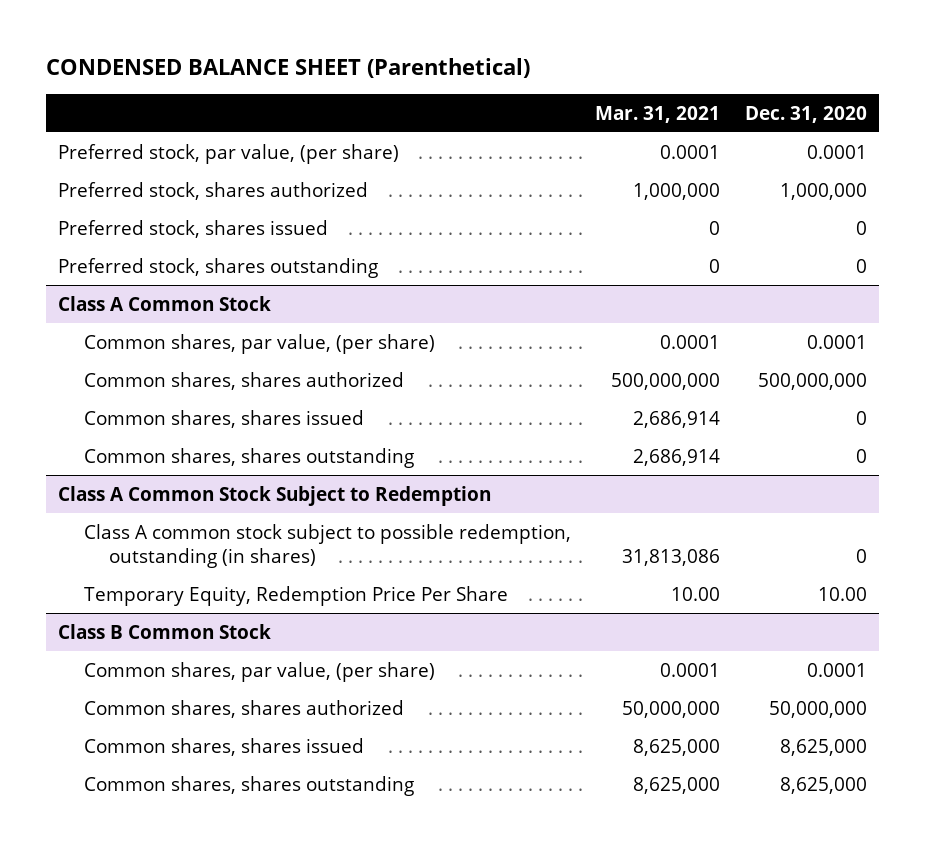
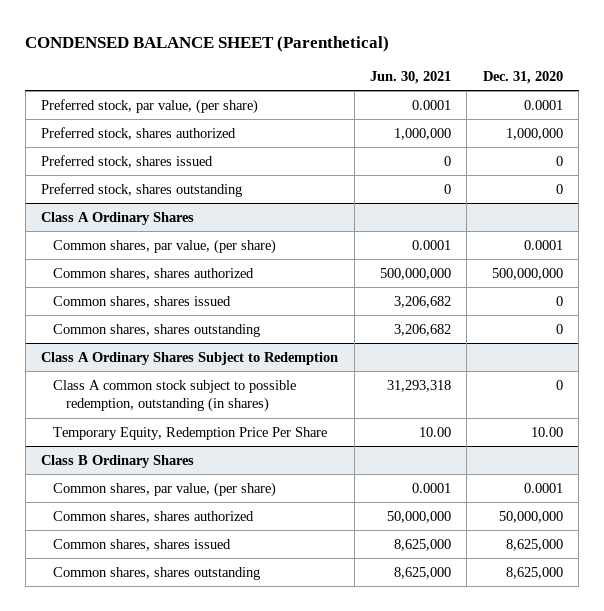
- | Mar. 31, 2021 | Dec. 31, 2020
+ | Jun. 30, 2021 | Dec. 31, 2020
- Class A Common Stock
+ Class A Ordinary Shares
- Class A Common Stock Subject to Redemption
+ Class A Ordinary Shares Subject to Redemption
- Class B Common Stock
+ Class B Ordinary Shares

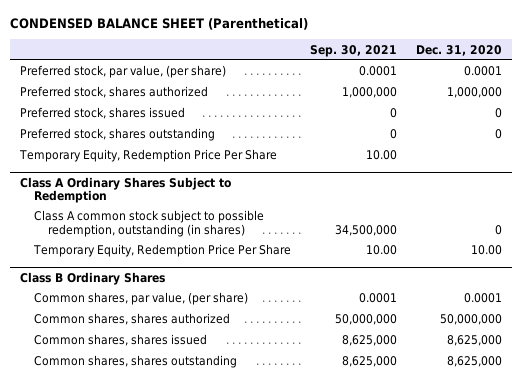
- | Jun. 30, 2021 | Dec. 31, 2020
+ | Sep. 30, 2021 | Dec. 31, 2020
- Class A Ordinary Shares
- Common shares, par value, (per share) | 0.0001 | 0.0001
- Common shares, shares authorized | 500,000,000 | 500,000,000
- Common shares, shares issued | 3,206,682 | 0
- Common shares, shares outstanding | 3,206,682 | 0
+ Temporary Equity, Redemption Price Per Share | 10.00 |

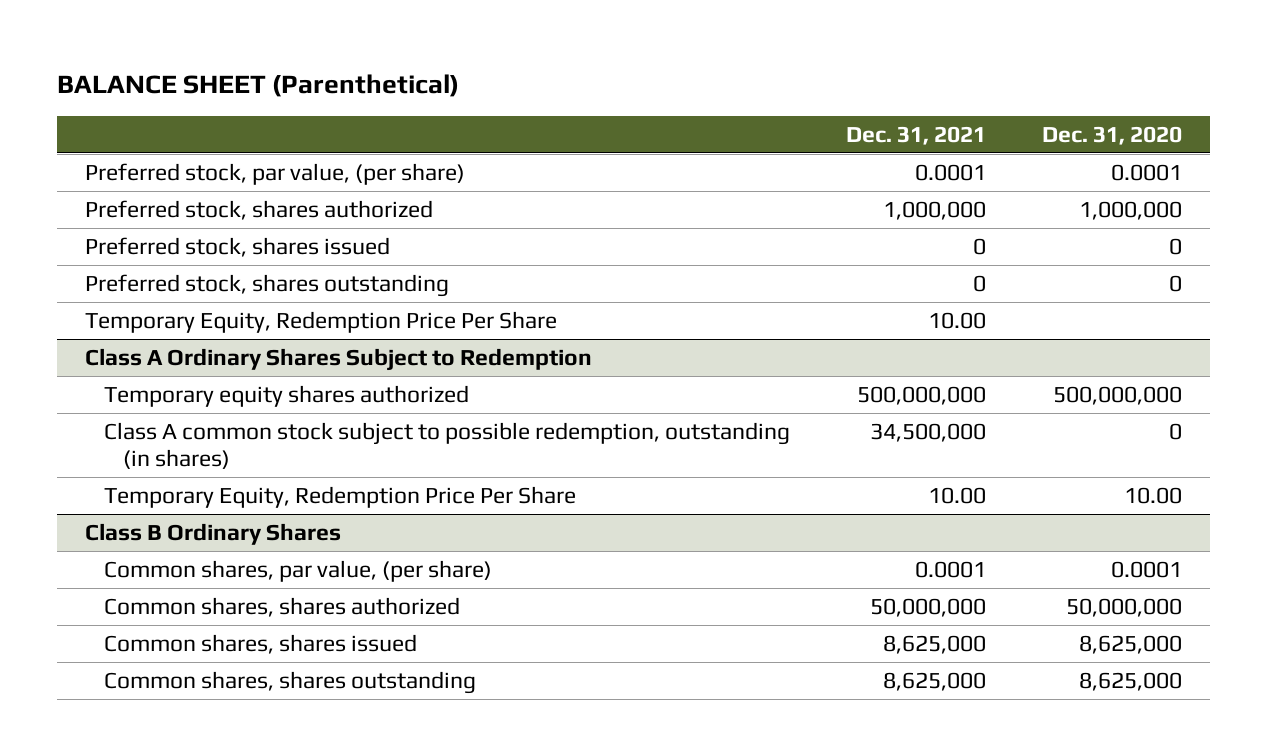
- CONDENSED BALANCE SHEET (Parenthetical)
+ BALANCE SHEET (Parenthetical)
- | Sep. 30, 2021 | Dec. 31, 2020
+ | Dec. 31, 2021 | Dec. 31, 2020
@ Class A Ordinary Shares Subject to Redemption
+ Temporary equity shares authorized | 500,000,000 | 500,000,000

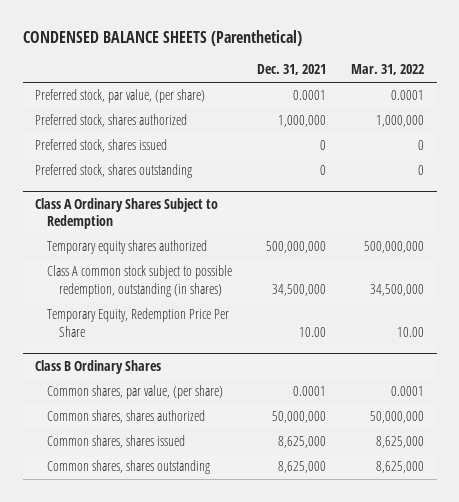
- BALANCE SHEET (Parenthetical)
+ CONDENSED BALANCE SHEETS (Parenthetical)
- | Dec. 31, 2021 | Dec. 31, 2020
+ | Dec. 31, 2021 | Mar. 31, 2022
- Temporary Equity, Redemption Price Per Share | 10.00 |

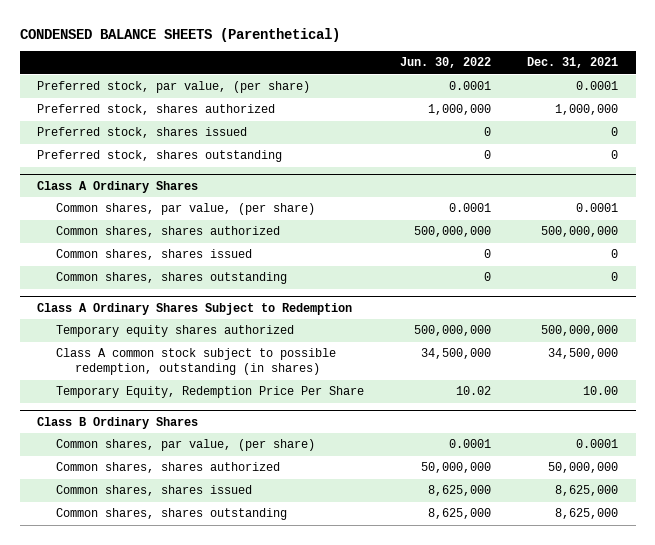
- | Dec. 31, 2021 | Mar. 31, 2022
+ | Jun. 30, 2022 | Dec. 31, 2021
+ Class A Ordinary Shares
+ Common shares, par value, (per share) | 0.0001 | 0.0001
+ Common shares, shares authorized | 500,000,000 | 500,000,000
+ Common shares, shares issued | 0 | 0
+ Common shares, shares outstanding | 0 | 0

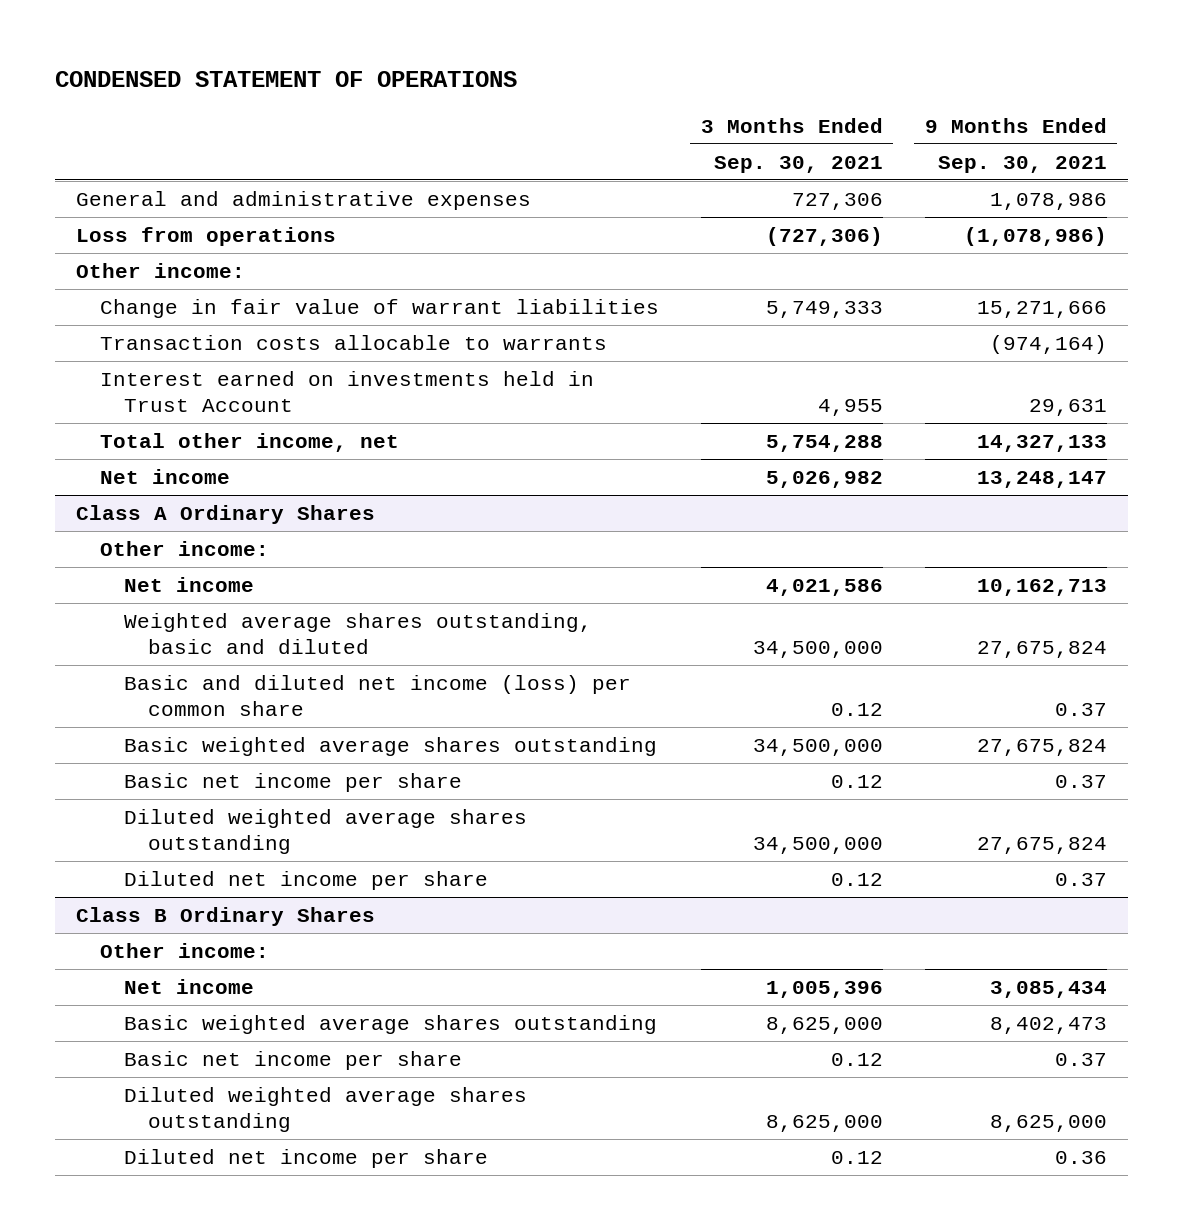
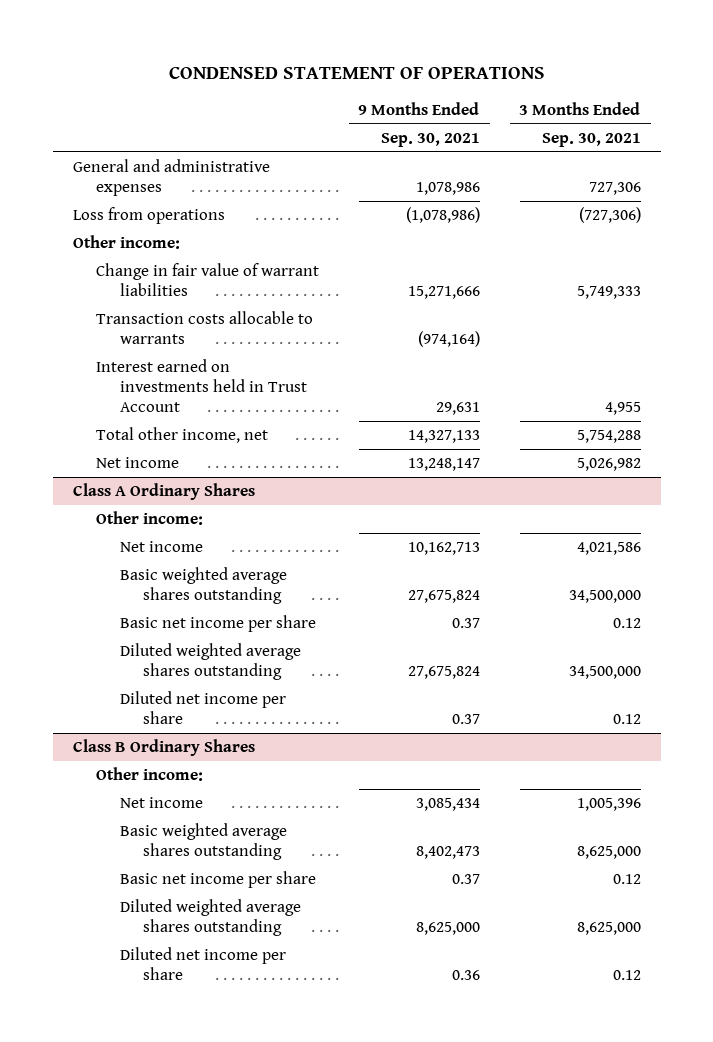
- | 3 Months Ended Sep. 30, 2021 | 9 Months Ended Sep. 30, 2021
+ | 9 Months Ended Sep. 30, 2021 | 3 Months Ended Sep. 30, 2021
@ Class A Ordinary Shares
- Weighted average shares outstanding, basic and diluted | 34,500,000 | 27,675,824
- Basic and diluted net income (loss) per common share | 0.12 | 0.37

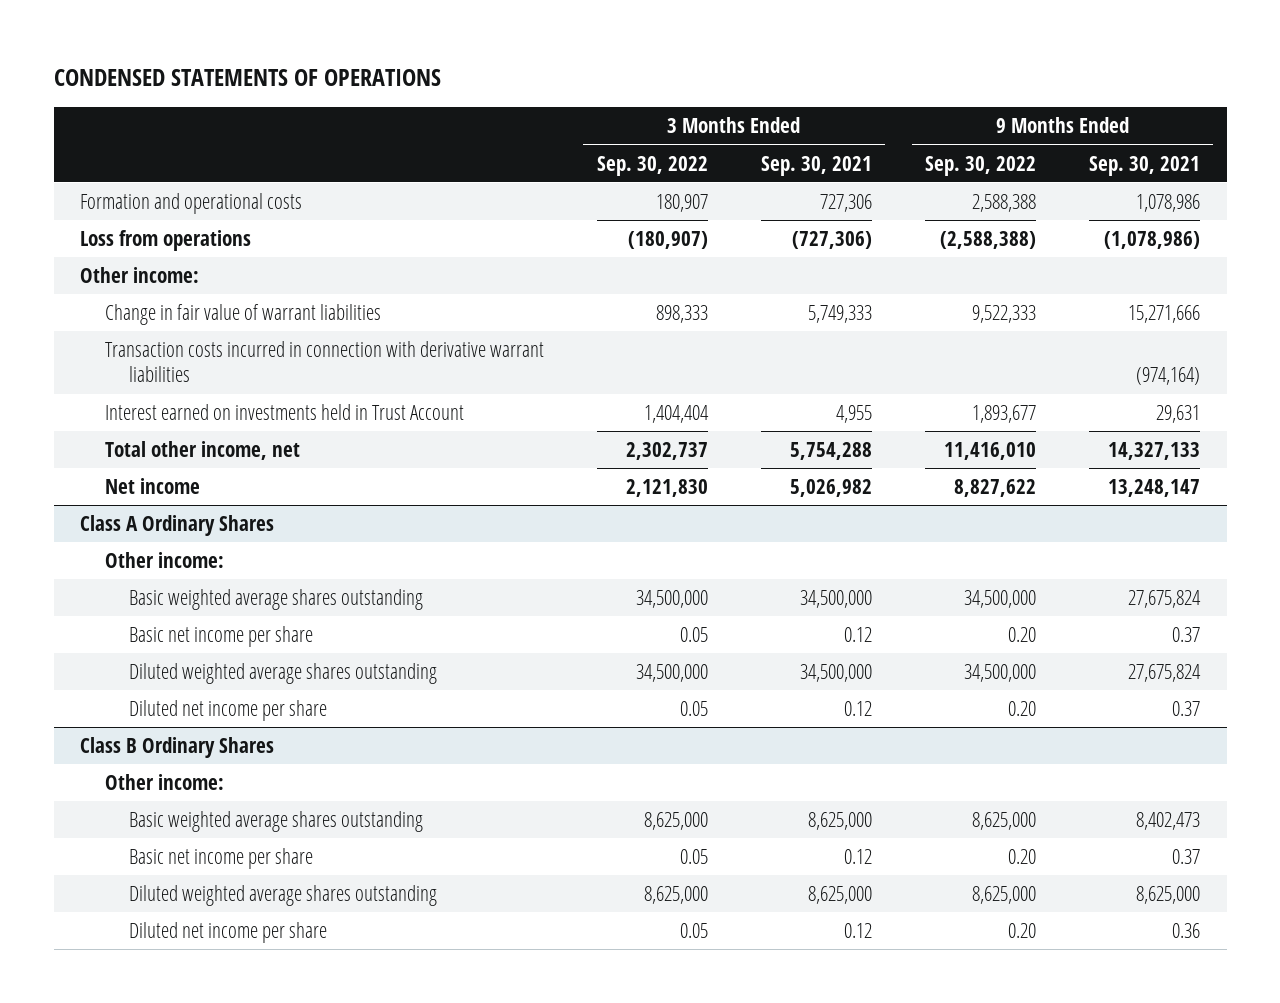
- CONDENSED STATEMENT OF OPERATIONS
+ CONDENSED STATEMENTS OF OPERATIONS
- | 9 Months Ended Sep. 30, 2021 | 3 Months Ended Sep. 30, 2021
+ | 3 Months Ended Sep. 30, 2022 | 3 Months Ended Sep. 30, 2021 | 9 Months Ended Sep. 30, 2022 | 9 Months Ended Sep. 30, 2021
- General and administrative expenses | 1,078,986 | 727,306
+ Formation and operational costs | 180,907 | 727,306 | 2,588,388 | 1,078,986
- Transaction costs allocable to warrants | (974,164) |
+ Transaction costs incurred in connection with derivative warrant liabilities | | | | (974,164)
@ Class A Ordinary Shares
- Net income | 10,162,713 | 4,021,586
@ Class B Ordinary Shares
- Net income | 3,085,434 | 1,005,396

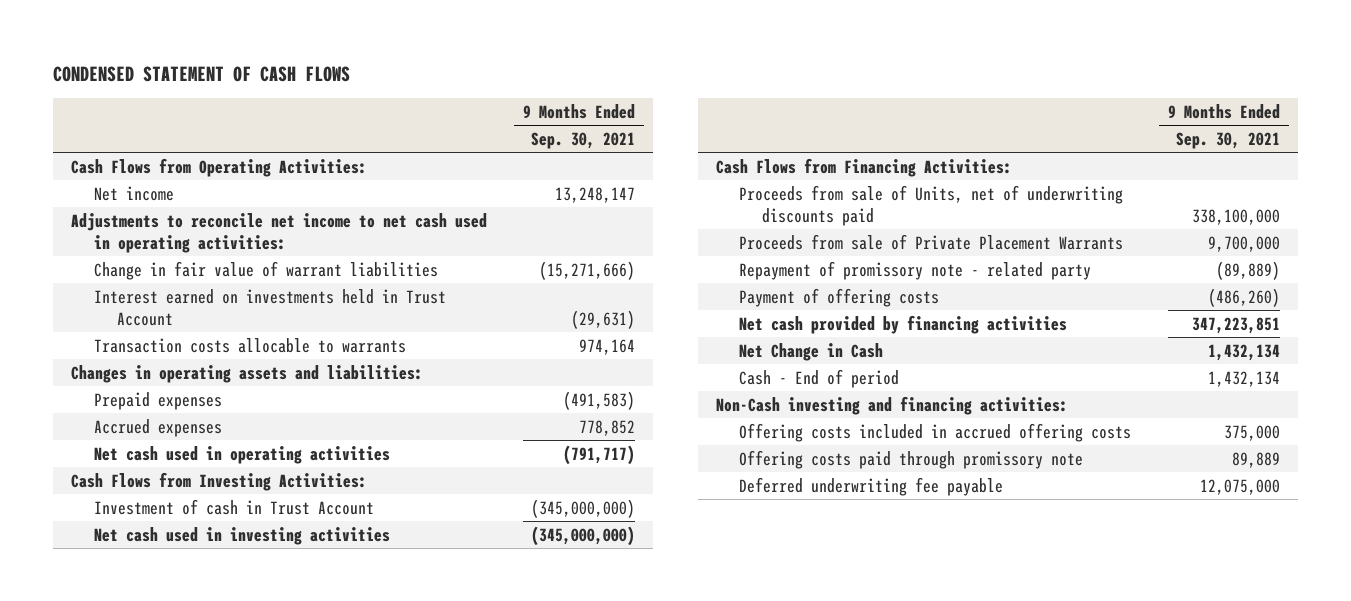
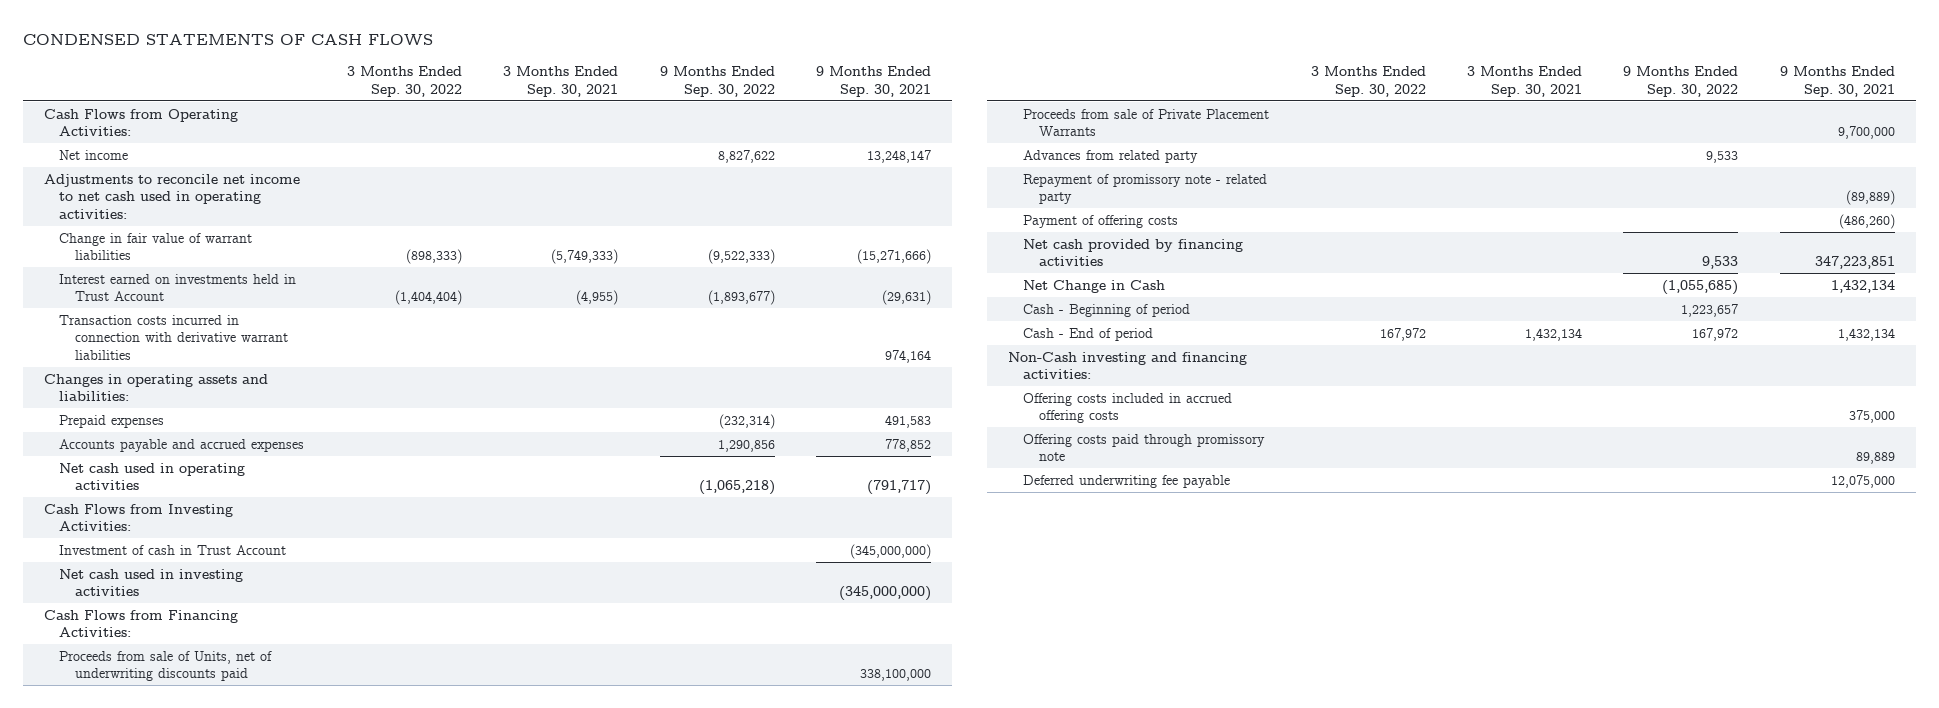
- CONDENSED STATEMENT OF CASH FLOWS
+ CONDENSED STATEMENTS OF CASH FLOWS
- | 9 Months Ended Sep. 30, 2021
+ | 3 Months Ended Sep. 30, 2022 | 3 Months Ended Sep. 30, 2021 | 9 Months Ended Sep. 30, 2022 | 9 Months Ended Sep. 30, 2021
- Transaction costs allocable to warrants | 974,164
+ Transaction costs incurred in connection with derivative warrant liabilities | | | | 974,164
- Prepaid expenses | (491,583)
- Accrued expenses | 778,852
+ Prepaid expenses | | | (232,314) | 491,583
+ Accounts payable and accrued expenses | | | 1,290,856 | 778,852
+ Advances from related party | | | 9,533 |
+ Cash - Beginning of period | | | 1,223,657 |

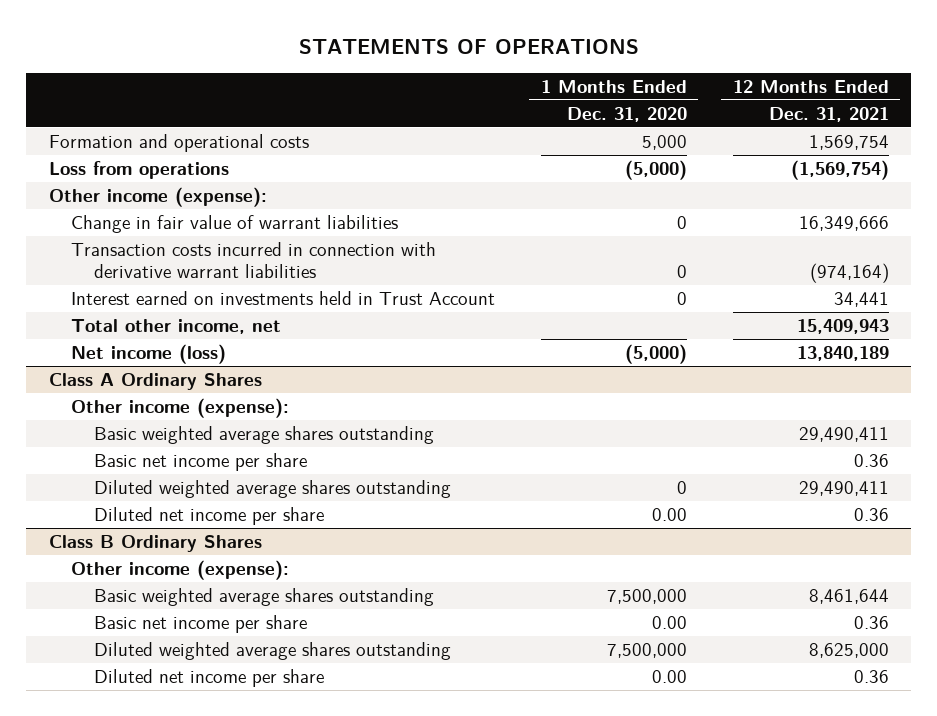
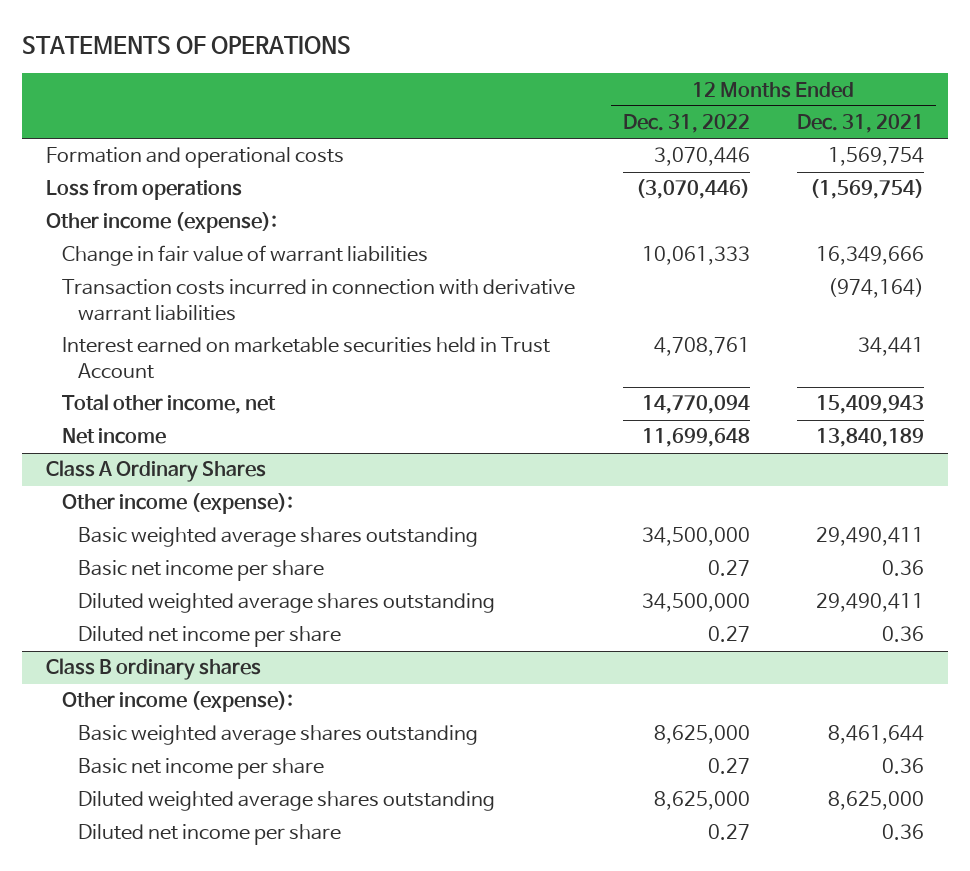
- | 1 Months Ended Dec. 31, 2020 | 12 Months Ended Dec. 31, 2021
+ | 12 Months Ended Dec. 31, 2022 | 12 Months Ended Dec. 31, 2021
- Interest earned on investments held in Trust Account | 0 | 34,441
+ Interest earned on marketable securities held in Trust Account | 4,708,761 | 34,441
- Net income (loss) | (5,000) | 13,840,189
+ Net income | 11,699,648 | 13,840,189
- Class B Ordinary Shares
+ Class B ordinary shares

